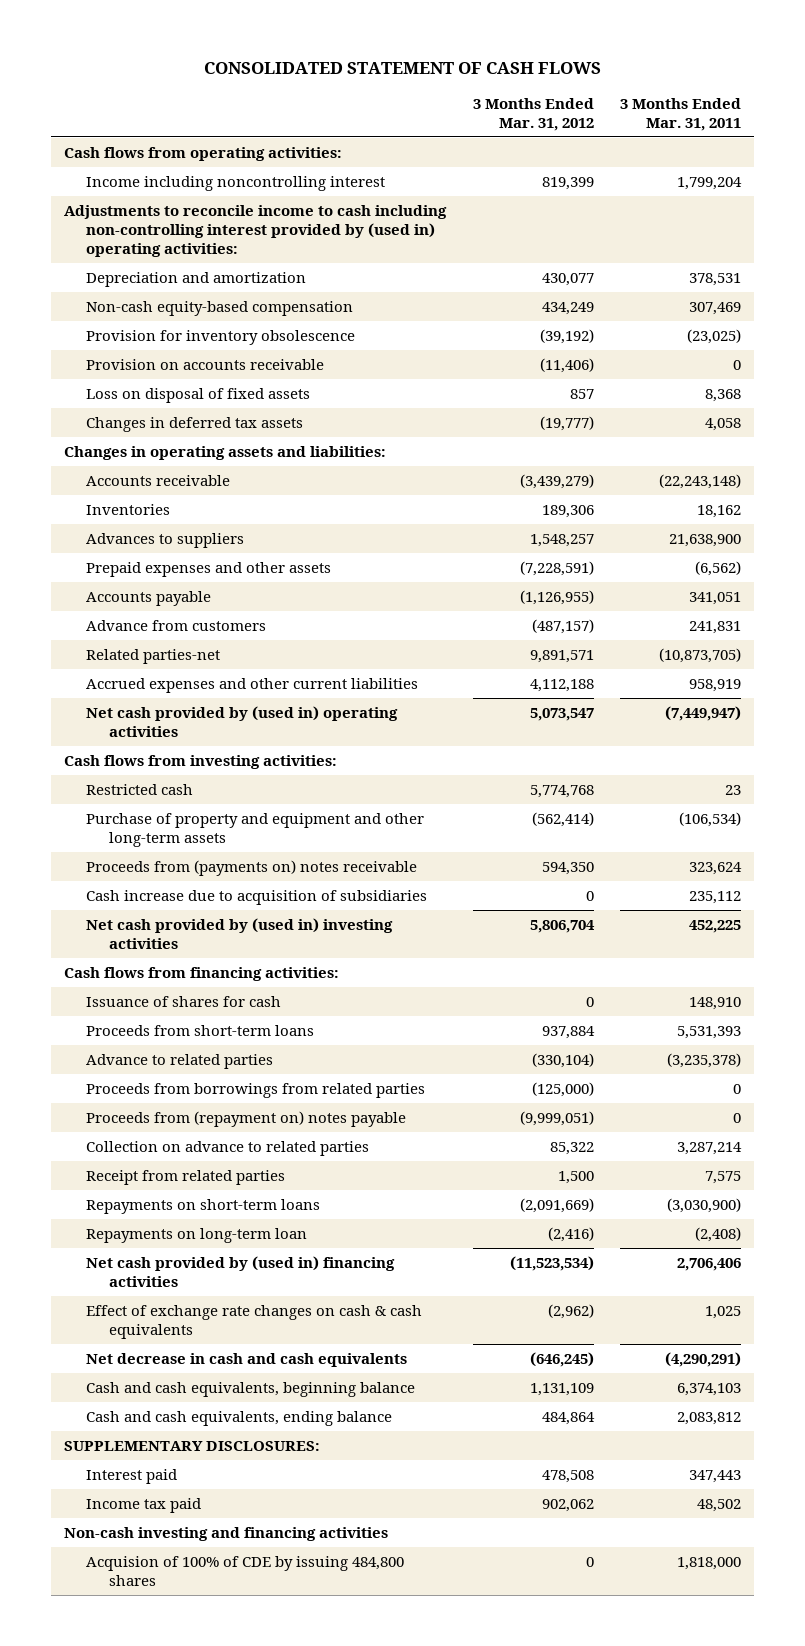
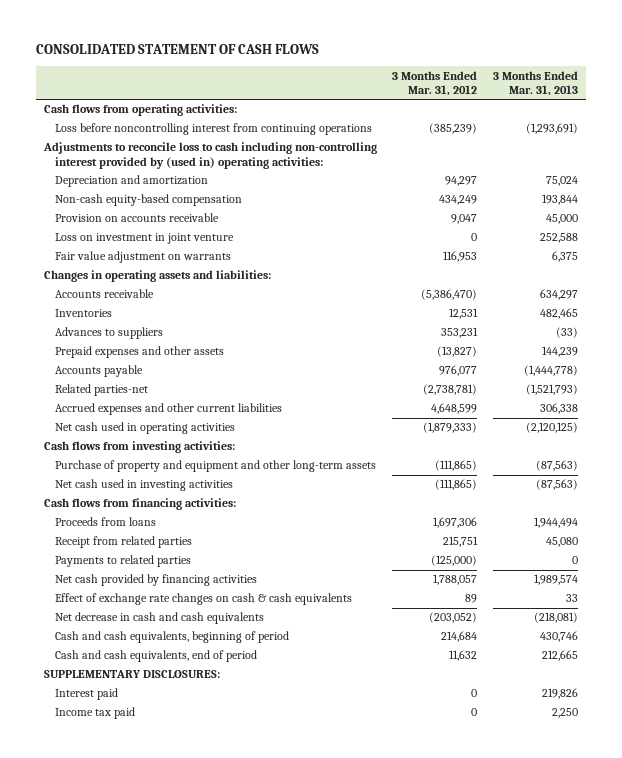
- | 3 Months Ended Mar. 31, 2012 | 3 Months Ended Mar. 31, 2011
+ | 3 Months Ended Mar. 31, 2012 | 3 Months Ended Mar. 31, 2013
- Income including noncontrolling interest | 819,399 | 1,799,204
- Adjustments to reconcile income to cash including non-controlling interest provided by (used in) operating activities:
- Depreciation and amortization | 430,077 | 378,531
+ Loss before noncontrolling interest from continuing operations | (385,239) | (1,293,691)
+ Adjustments to reconcile loss to cash including non-controlling interest provided by (used in) operating activities:
+ Depreciation and amortization | 94,297 | 75,024
- Provision for inventory obsolescence | (39,192) | (23,025)
- Provision on accounts receivable | (11,406) | 0
- Loss on disposal of fixed assets | 857 | 8,368
- Changes in deferred tax assets | (19,777) | 4,058
+ Provision on accounts receivable | 9,047 | 45,000
+ Loss on investment in joint venture | 0 | 252,588
+ Fair value adjustment on warrants | 116,953 | 6,375
- Accounts receivable | (3,439,279) | (22,243,148)
- Inventories | 189,306 | 18,162
- Advances to suppliers | 1,548,257 | 21,638,900
- Prepaid expenses and other assets | (7,228,591) | (6,562)
- Accounts payable | (1,126,955) | 341,051
- Advance from customers | (487,157) | 241,831
- Related parties-net | 9,891,571 | (10,873,705)
- Accrued expenses and other current liabilities | 4,112,188 | 958,919
- Net cash provided by (used in) operating activities | 5,073,547 | (7,449,947)
+ Accounts receivable | (5,386,470) | 634,297
+ Inventories | 12,531 | 482,465
+ Advances to suppliers | 353,231 | (33)
+ Prepaid expenses and other assets | (13,827) | 144,239
+ Accounts payable | 976,077 | (1,444,778)
+ Related parties-net | (2,738,781) | (1,521,793)
+ Accrued expenses and other current liabilities | 4,648,599 | 306,338
+ Net cash used in operating activities | (1,879,333) | (2,120,125)
- Restricted cash | 5,774,768 | 23
- Purchase of property and equipment and other long-term assets | (562,414) | (106,534)
- Proceeds from (payments on) notes receivable | 594,350 | 323,624
- Cash increase due to acquisition of subsidiaries | 0 | 235,112
- Net cash provided by (used in) investing activities | 5,806,704 | 452,225
+ Purchase of property and equipment and other long-term assets | (111,865) | (87,563)
+ Net cash used in investing activities | (111,865) | (87,563)
- Issuance of shares for cash | 0 | 148,910
- Proceeds from short-term loans | 937,884 | 5,531,393
- Advance to related parties | (330,104) | (3,235,378)
- Proceeds from borrowings from related parties | (125,000) | 0
- Proceeds from (repayment on) notes payable | (9,999,051) | 0
- Collection on advance to related parties | 85,322 | 3,287,214
- Receipt from related parties | 1,500 | 7,575
- Repayments on short-term loans | (2,091,669) | (3,030,900)
- Repayments on long-term loan | (2,416) | (2,408)
- Net cash provided by (used in) financing activities | (11,523,534) | 2,706,406
- Effect of exchange rate changes on cash & cash equivalents | (2,962) | 1,025
- Net decrease in cash and cash equivalents | (646,245) | (4,290,291)
- Cash and cash equivalents, beginning balance | 1,131,109 | 6,374,103
- Cash and cash equivalents, ending balance | 484,864 | 2,083,812
+ Proceeds from loans | 1,697,306 | 1,944,494
+ Receipt from related parties | 215,751 | 45,080
+ Payments to related parties | (125,000) | 0
+ Net cash provided by financing activities | 1,788,057 | 1,989,574
+ Effect of exchange rate changes on cash & cash equivalents | 89 | 33
+ Net decrease in cash and cash equivalents | (203,052) | (218,081)
+ Cash and cash equivalents, beginning of period | 214,684 | 430,746
+ Cash and cash equivalents, end of period | 11,632 | 212,665
- Interest paid | 478,508 | 347,443
- Income tax paid | 902,062 | 48,502
- Non-cash investing and financing activities
- Acquision of 100% of CDE by issuing 484,800 shares | 0 | 1,818,000
+ Interest paid | 0 | 219,826
+ Income tax paid | 0 | 2,250

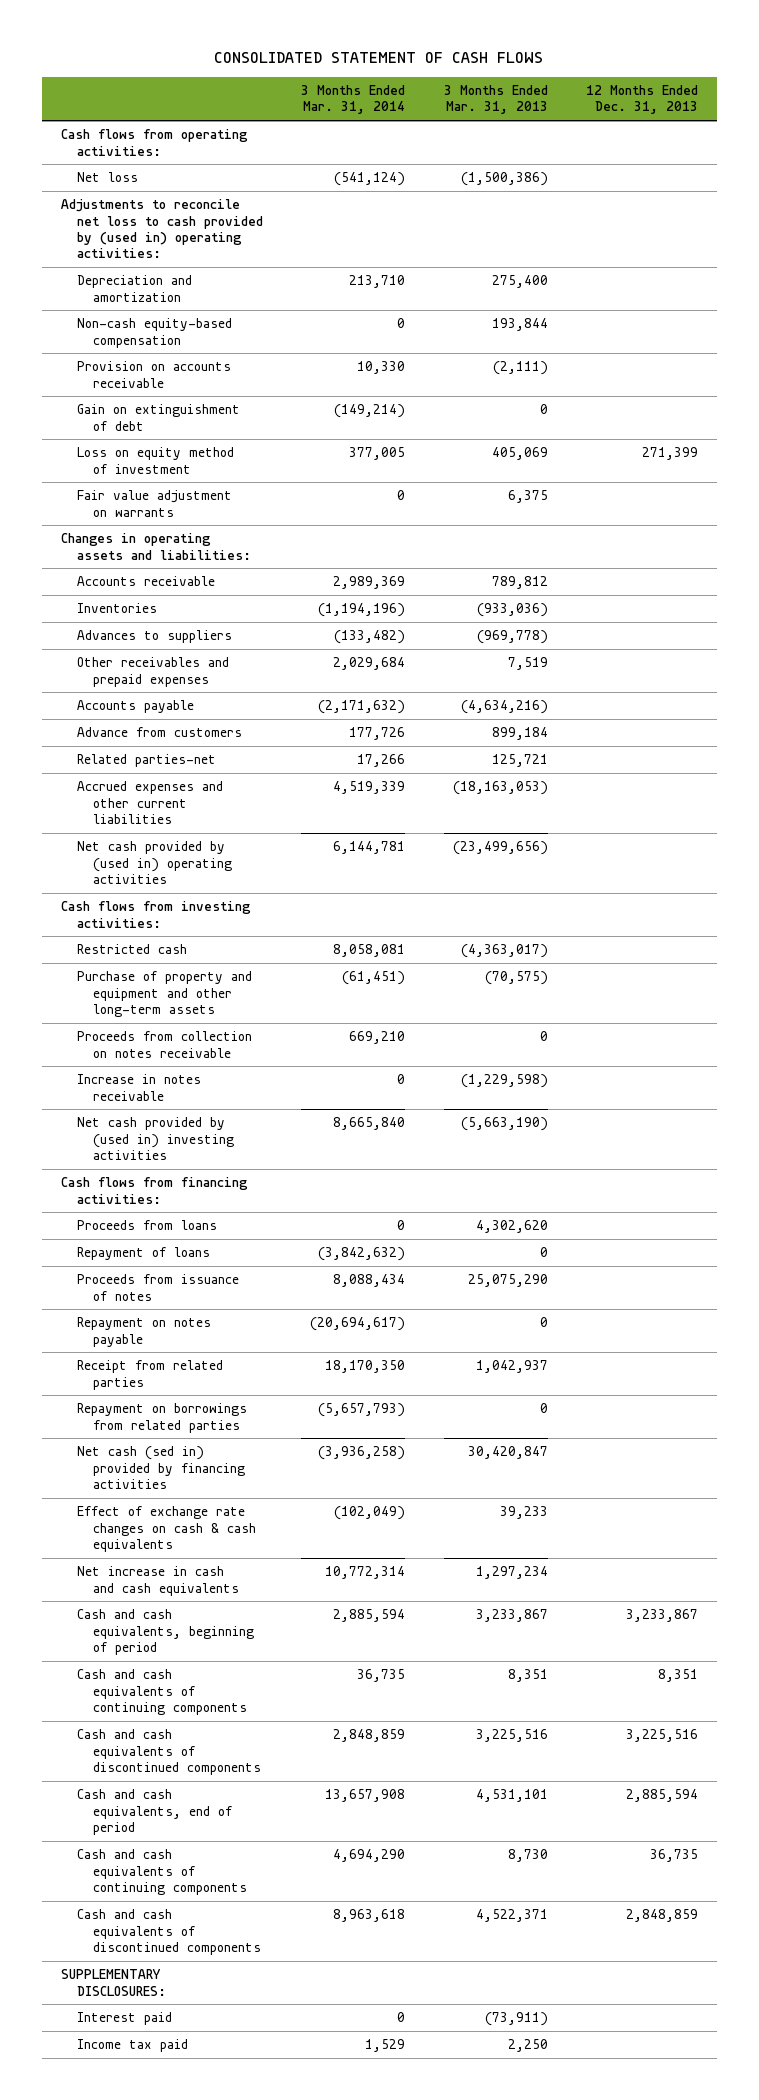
- | 3 Months Ended Mar. 31, 2012 | 3 Months Ended Mar. 31, 2013
+ | 3 Months Ended Mar. 31, 2014 | 3 Months Ended Mar. 31, 2013 | 12 Months Ended Dec. 31, 2013
- Loss before noncontrolling interest from continuing operations | (385,239) | (1,293,691)
- Adjustments to reconcile loss to cash including non-controlling interest provided by (used in) operating activities:
- Depreciation and amortization | 94,297 | 75,024
+ Net loss | (541,124) | (1,500,386) |
+ Adjustments to reconcile net loss to cash provided by (used in) operating activities:
+ Depreciation and amortization | 213,710 | 275,400 |
- Provision on accounts receivable | 9,047 | 45,000
- Loss on investment in joint venture | 0 | 252,588
+ Provision on accounts receivable | 10,330 | (2,111) |
+ Gain on extinguishment of debt | (149,214) | 0 |
+ Loss on equity method of investment | 377,005 | 405,069 | 271,399
- Accounts receivable | (5,386,470) | 634,297
- Inventories | 12,531 | 482,465
- Advances to suppliers | 353,231 | (33)
- Prepaid expenses and other assets | (13,827) | 144,239
- Accounts payable | 976,077 | (1,444,778)
- Related parties-net | (2,738,781) | (1,521,793)
- Accrued expenses and other current liabilities | 4,648,599 | 306,338
- Net cash used in operating activities | (1,879,333) | (2,120,125)
+ Accounts receivable | 2,989,369 | 789,812 |
+ Inventories | (1,194,196) | (933,036) |
+ Advances to suppliers | (133,482) | (969,778) |
+ Other receivables and prepaid expenses | 2,029,684 | 7,519 |
+ Accounts payable | (2,171,632) | (4,634,216) |
+ Advance from customers | 177,726 | 899,184 |
+ Related parties-net | 17,266 | 125,721 |
+ Accrued expenses and other current liabilities | 4,519,339 | (18,163,053) |
+ Net cash provided by (used in) operating activities | 6,144,781 | (23,499,656) |
- Purchase of property and equipment and other long-term assets | (111,865) | (87,563)
- Net cash used in investing activities | (111,865) | (87,563)
+ Restricted cash | 8,058,081 | (4,363,017) |
+ Purchase of property and equipment and other long-term assets | (61,451) | (70,575) |
+ Proceeds from collection on notes receivable | 669,210 | 0 |
+ Increase in notes receivable | 0 | (1,229,598) |
+ Net cash provided by (used in) investing activities | 8,665,840 | (5,663,190) |
- Proceeds from loans | 1,697,306 | 1,944,494
- Receipt from related parties | 215,751 | 45,080
- Payments to related parties | (125,000) | 0
- Net cash provided by financing activities | 1,788,057 | 1,989,574
- Effect of exchange rate changes on cash & cash equivalents | 89 | 33
- Net decrease in cash and cash equivalents | (203,052) | (218,081)
- Cash and cash equivalents, beginning of period | 214,684 | 430,746
- Cash and cash equivalents, end of period | 11,632 | 212,665
+ Proceeds from loans | 0 | 4,302,620 |
+ Repayment of loans | (3,842,632) | 0 |
+ Proceeds from issuance of notes | 8,088,434 | 25,075,290 |
+ Repayment on notes payable | (20,694,617) | 0 |
+ Receipt from related parties | 18,170,350 | 1,042,937 |
+ Repayment on borrowings from related parties | (5,657,793) | 0 |
+ Net cash (sed in) provided by financing activities | (3,936,258) | 30,420,847 |
+ Effect of exchange rate changes on cash & cash equivalents | (102,049) | 39,233 |
+ Net increase in cash and cash equivalents | 10,772,314 | 1,297,234 |
+ Cash and cash equivalents, beginning of period | 2,885,594 | 3,233,867 | 3,233,867
+ Cash and cash equivalents of continuing components | 36,735 | 8,351 | 8,351
+ Cash and cash equivalents of discontinued components | 2,848,859 | 3,225,516 | 3,225,516
+ Cash and cash equivalents, end of period | 13,657,908 | 4,531,101 | 2,885,594
+ Cash and cash equivalents of continuing components | 4,694,290 | 8,730 | 36,735
+ Cash and cash equivalents of discontinued components | 8,963,618 | 4,522,371 | 2,848,859
- Interest paid | 0 | 219,826
+ Interest paid | 0 | (73,911) |

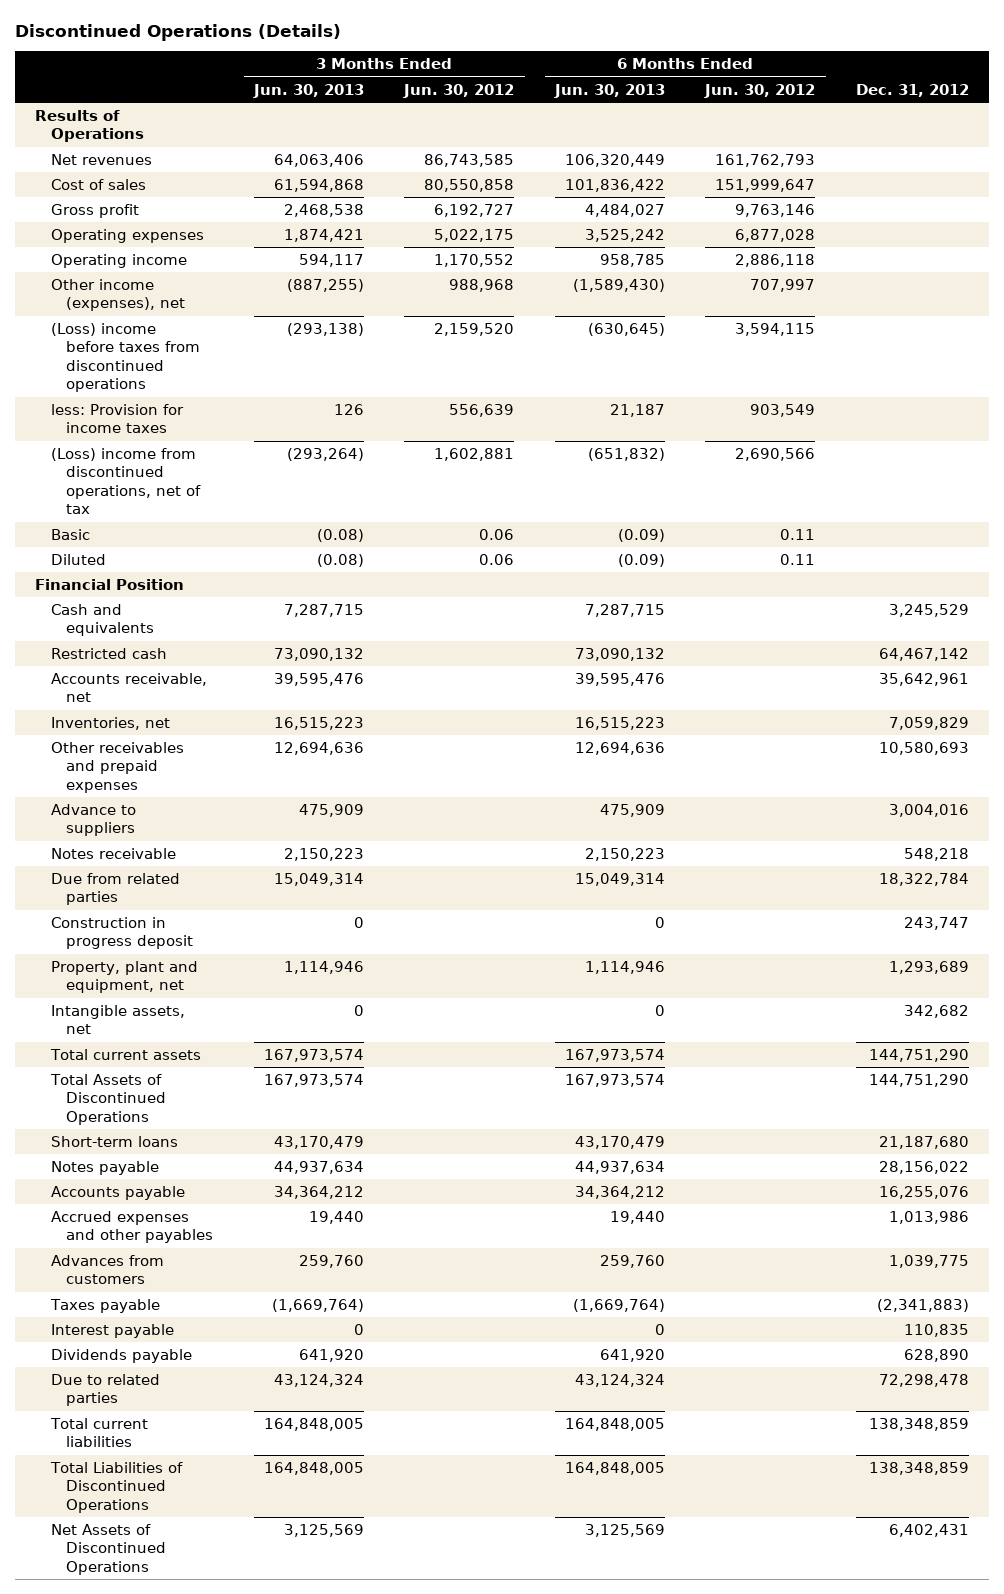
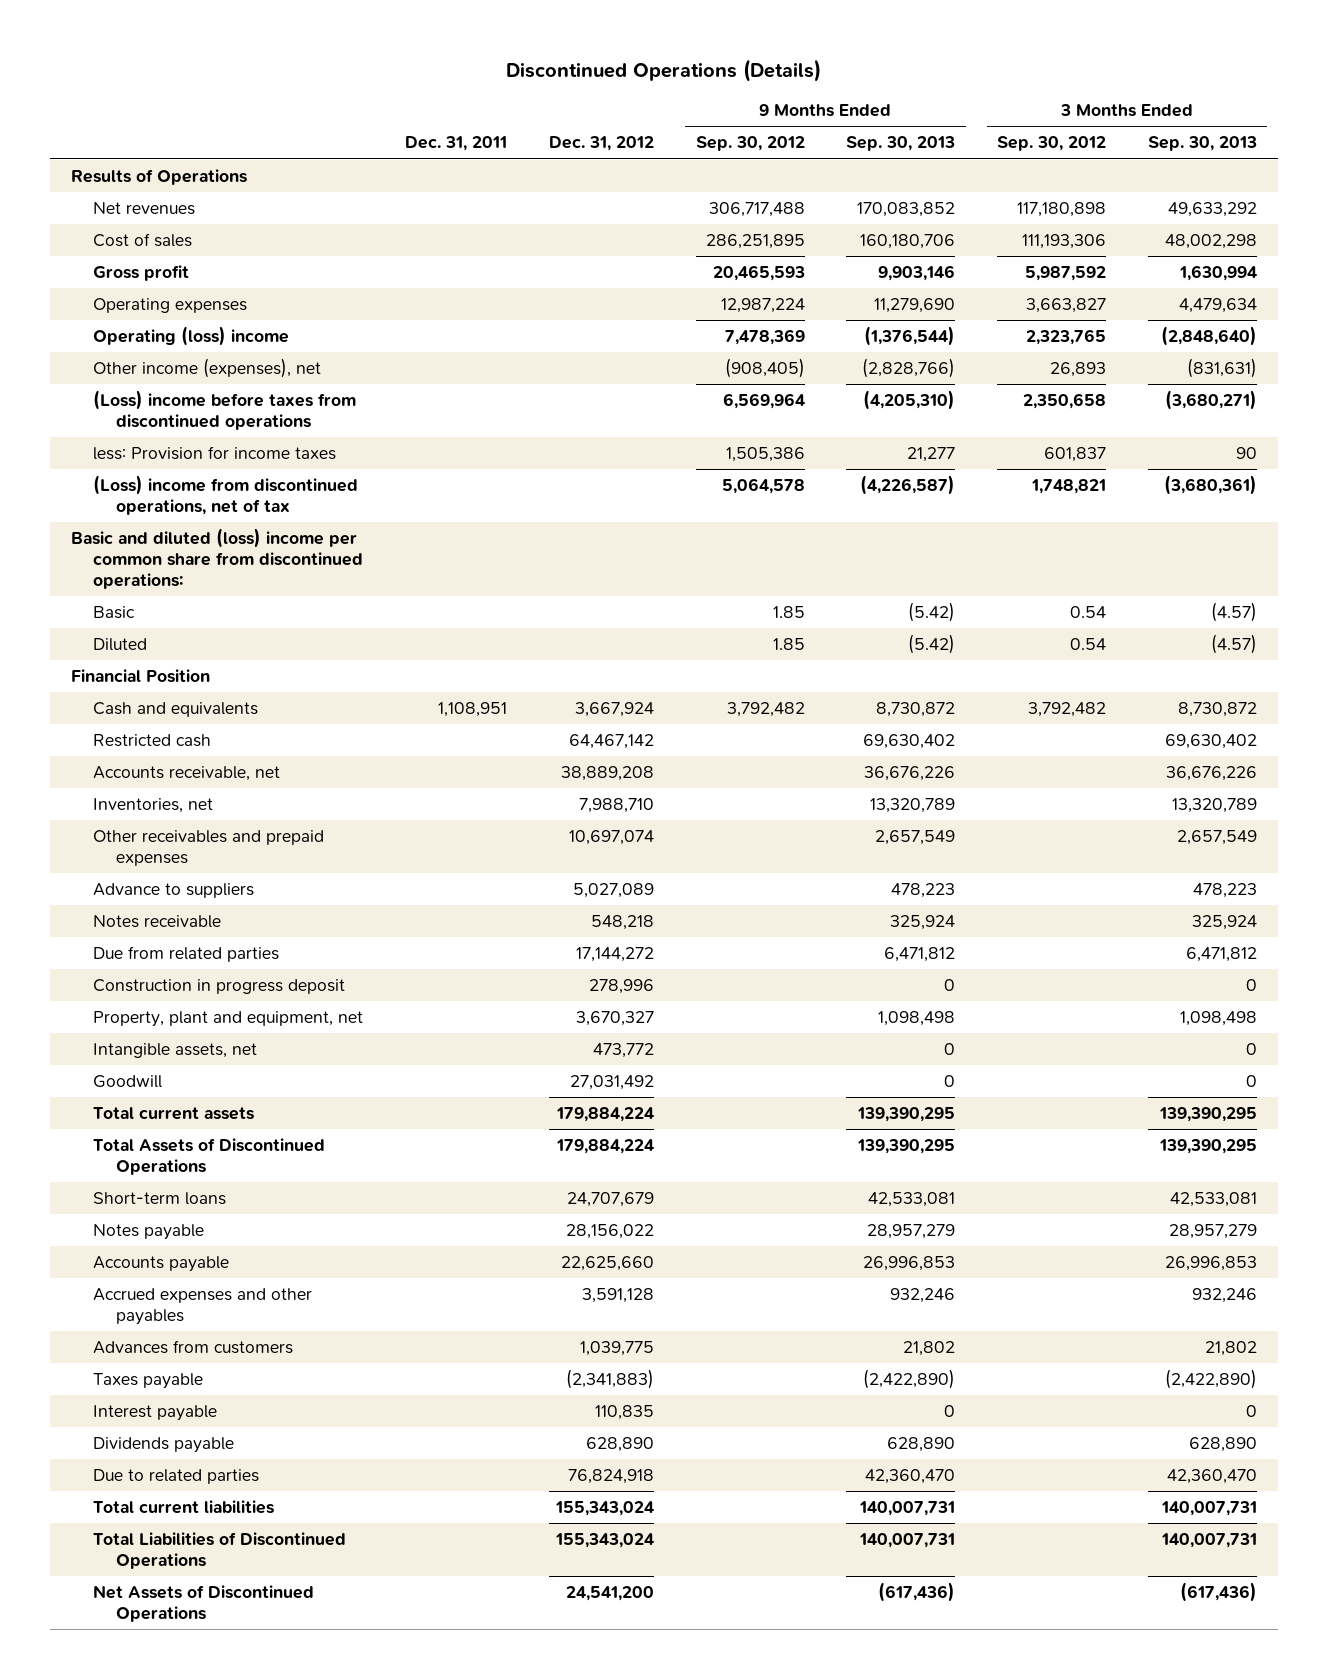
- | 3 Months Ended Jun. 30, 2013 | 3 Months Ended Jun. 30, 2012 | 6 Months Ended Jun. 30, 2013 | 6 Months Ended Jun. 30, 2012 | Dec. 31, 2012
+ | Dec. 31, 2011 | Dec. 31, 2012 | 9 Months Ended Sep. 30, 2012 | 9 Months Ended Sep. 30, 2013 | 3 Months Ended Sep. 30, 2012 | 3 Months Ended Sep. 30, 2013
- Operating income | 594,117 | 1,170,552 | 958,785 | 2,886,118 |
+ Operating (loss) income | | | 7,478,369 | (1,376,544) | 2,323,765 | (2,848,640)
+ Basic and diluted (loss) income per common share from discontinued operations:
- Cash and equivalents | 7,287,715 | | 7,287,715 | | 3,245,529
+ Cash and equivalents | 1,108,951 | 3,667,924 | 3,792,482 | 8,730,872 | 3,792,482 | 8,730,872
- Accounts receivable, net | 39,595,476 | | 39,595,476 | | 35,642,961
- Inventories, net | 16,515,223 | | 16,515,223 | | 7,059,829
- Other receivables and prepaid expenses | 12,694,636 | | 12,694,636 | | 10,580,693
- Advance to suppliers | 475,909 | | 475,909 | | 3,004,016
+ Accounts receivable, net | | 38,889,208 | | 36,676,226 | | 36,676,226
+ Inventories, net | | 7,988,710 | | 13,320,789 | | 13,320,789
+ Other receivables and prepaid expenses | | 10,697,074 | | 2,657,549 | | 2,657,549
+ Advance to suppliers | | 5,027,089 | | 478,223 | | 478,223
- Due from related parties | 15,049,314 | | 15,049,314 | | 18,322,784
- Construction in progress deposit | 0 | | 0 | | 243,747
- Property, plant and equipment, net | 1,114,946 | | 1,114,946 | | 1,293,689
- Intangible assets, net | 0 | | 0 | | 342,682
- Total current assets | 167,973,574 | | 167,973,574 | | 144,751,290
- Total Assets of Discontinued Operations | 167,973,574 | | 167,973,574 | | 144,751,290
- Short-term loans | 43,170,479 | | 43,170,479 | | 21,187,680
+ Due from related parties | | 17,144,272 | | 6,471,812 | | 6,471,812
+ Construction in progress deposit | | 278,996 | | 0 | | 0
+ Property, plant and equipment, net | | 3,670,327 | | 1,098,498 | | 1,098,498
+ Intangible assets, net | | 473,772 | | 0 | | 0
+ Goodwill | | 27,031,492 | | 0 | | 0
+ Total current assets | | 179,884,224 | | 139,390,295 | | 139,390,295
+ Total Assets of Discontinued Operations | | 179,884,224 | | 139,390,295 | | 139,390,295
+ Short-term loans | | 24,707,679 | | 42,533,081 | | 42,533,081
- Accounts payable | 34,364,212 | | 34,364,212 | | 16,255,076
- Accrued expenses and other payables | 19,440 | | 19,440 | | 1,013,986
+ Accounts payable | | 22,625,660 | | 26,996,853 | | 26,996,853
+ Accrued expenses and other payables | | 3,591,128 | | 932,246 | | 932,246
- Due to related parties | 43,124,324 | | 43,124,324 | | 72,298,478
- Total current liabilities | 164,848,005 | | 164,848,005 | | 138,348,859
- Total Liabilities of Discontinued Operations | 164,848,005 | | 164,848,005 | | 138,348,859
- Net Assets of Discontinued Operations | 3,125,569 | | 3,125,569 | | 6,402,431
+ Due to related parties | | 76,824,918 | | 42,360,470 | | 42,360,470
+ Total current liabilities | | 155,343,024 | | 140,007,731 | | 140,007,731
+ Total Liabilities of Discontinued Operations | | 155,343,024 | | 140,007,731 | | 140,007,731
+ Net Assets of Discontinued Operations | | 24,541,200 | | (617,436) | | (617,436)

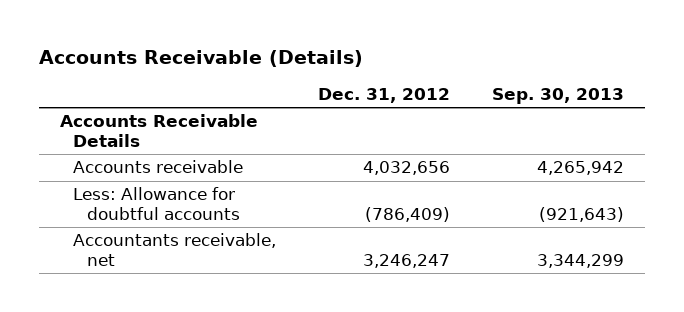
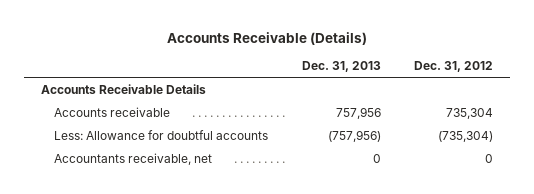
- | Dec. 31, 2012 | Sep. 30, 2013
+ | Dec. 31, 2013 | Dec. 31, 2012
- Accounts receivable | 4,032,656 | 4,265,942
- Less: Allowance for doubtful accounts | (786,409) | (921,643)
- Accountants receivable, net | 3,246,247 | 3,344,299
+ Accounts receivable | 757,956 | 735,304
+ Less: Allowance for doubtful accounts | (757,956) | (735,304)
+ Accountants receivable, net | 0 | 0

